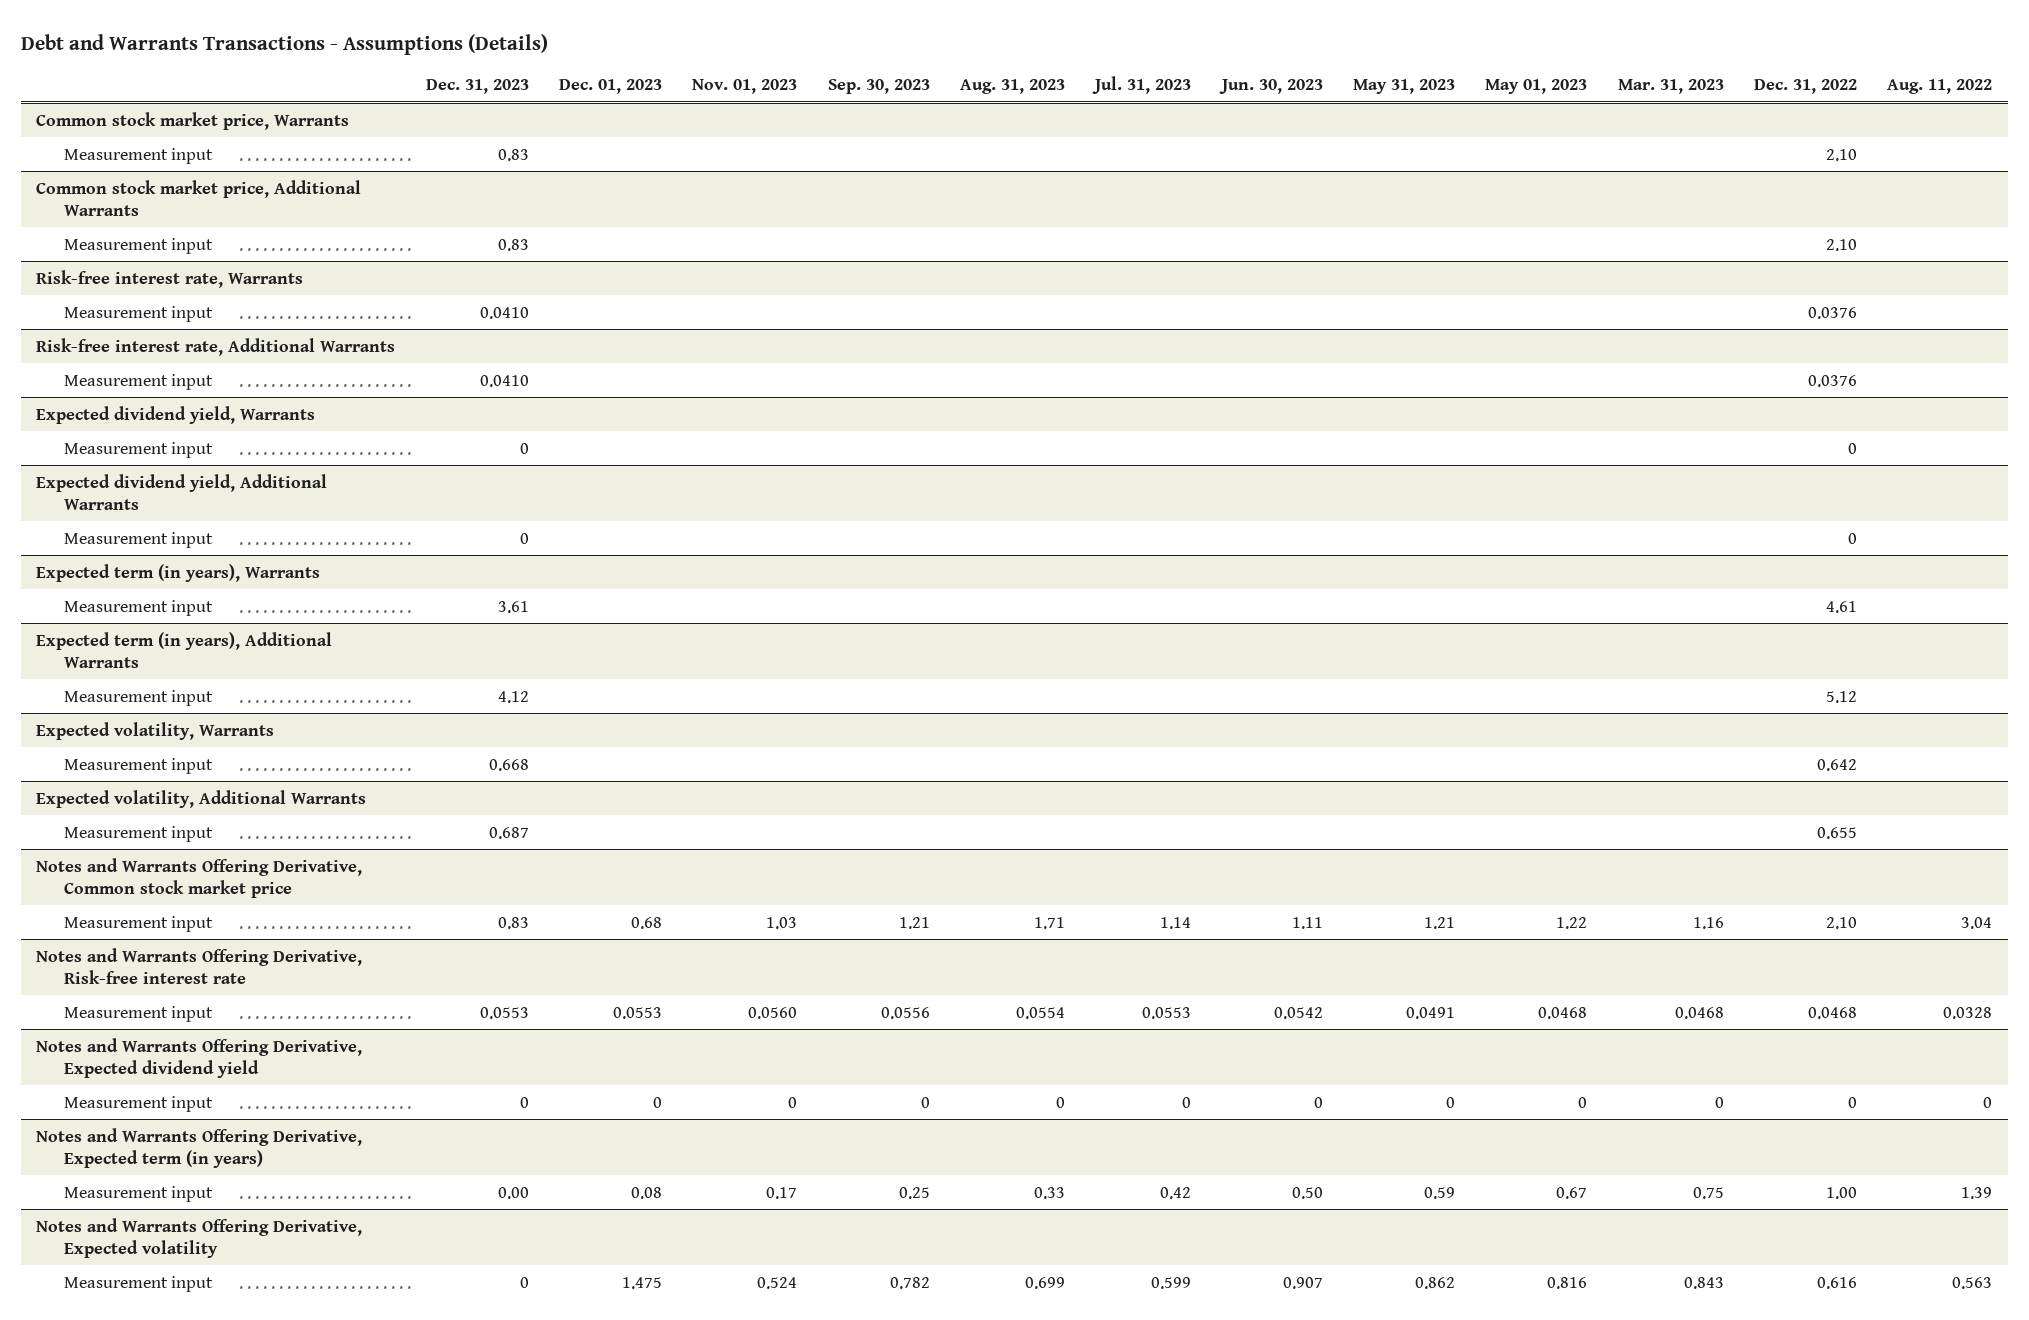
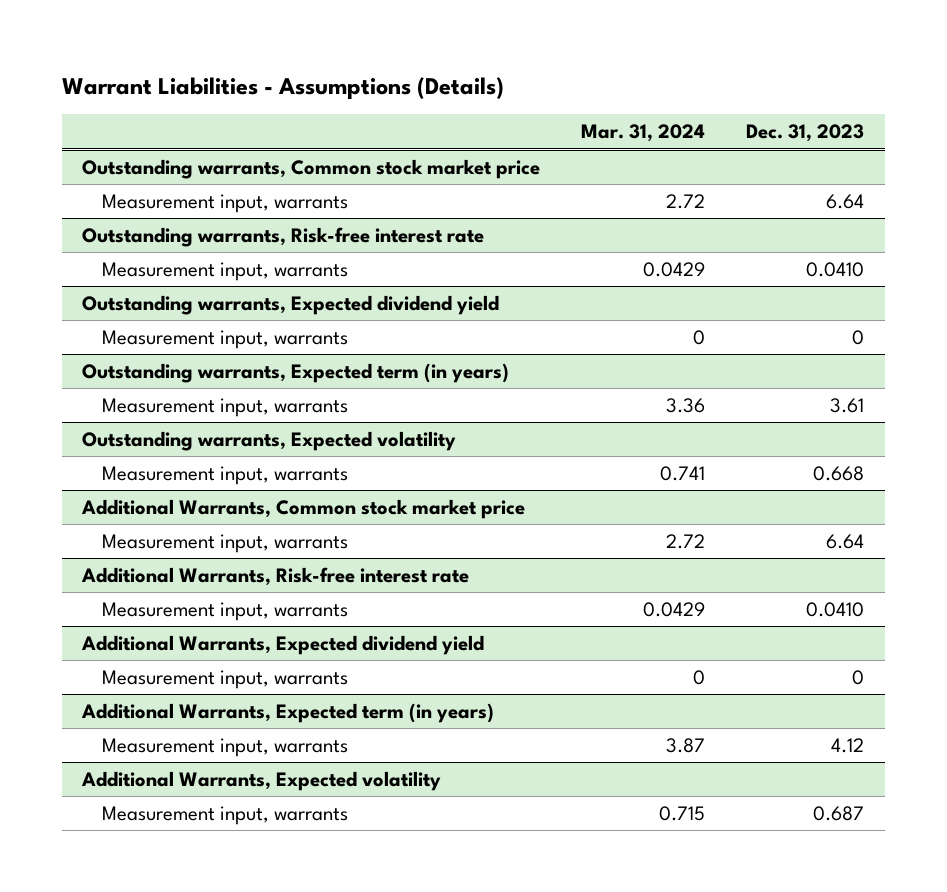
- Debt and Warrants Transactions - Assumptions (Details)
+ Warrant Liabilities - Assumptions (Details)
- | Dec. 31, 2023 | Dec. 01, 2023 | Nov. 01, 2023 | Sep. 30, 2023 | Aug. 31, 2023 | Jul. 31, 2023 | Jun. 30, 2023 | May 31, 2023 | May 01, 2023 | Mar. 31, 2023 | Dec. 31, 2022 | Aug. 11, 2022
+ | Mar. 31, 2024 | Dec. 31, 2023
- Common stock market price, Warrants
- Measurement input | 0.83 | | | | | | | | | | 2.10 |
- Common stock market price, Additional Warrants
- Measurement input | 0.83 | | | | | | | | | | 2.10 |
- Risk-free interest rate, Warrants
- Measurement input | 0.0410 | | | | | | | | | | 0.0376 |
- Risk-free interest rate, Additional Warrants
- Measurement input | 0.0410 | | | | | | | | | | 0.0376 |
- Expected dividend yield, Warrants
- Measurement input | 0 | | | | | | | | | | 0 |
- Expected dividend yield, Additional Warrants
- Measurement input | 0 | | | | | | | | | | 0 |
- Expected term (in years), Warrants
- Measurement input | 3.61 | | | | | | | | | | 4.61 |
- Expected term (in years), Additional Warrants
- Measurement input | 4.12 | | | | | | | | | | 5.12 |
- Expected volatility, Warrants
- Measurement input | 0.668 | | | | | | | | | | 0.642 |
- Expected volatility, Additional Warrants
- Measurement input | 0.687 | | | | | | | | | | 0.655 |
- Notes and Warrants Offering Derivative, Common stock market price
- Measurement input | 0.83 | 0.68 | 1.03 | 1.21 | 1.71 | 1.14 | 1.11 | 1.21 | 1.22 | 1.16 | 2.10 | 3.04
- Notes and Warrants Offering Derivative, Risk-free interest rate
- Measurement input | 0.0553 | 0.0553 | 0.0560 | 0.0556 | 0.0554 | 0.0553 | 0.0542 | 0.0491 | 0.0468 | 0.0468 | 0.0468 | 0.0328
- Notes and Warrants Offering Derivative, Expected dividend yield
- Measurement input | 0 | 0 | 0 | 0 | 0 | 0 | 0 | 0 | 0 | 0 | 0 | 0
- Notes and Warrants Offering Derivative, Expected term (in years)
- Measurement input | 0.00 | 0.08 | 0.17 | 0.25 | 0.33 | 0.42 | 0.50 | 0.59 | 0.67 | 0.75 | 1.00 | 1.39
- Notes and Warrants Offering Derivative, Expected volatility
- Measurement input | 0 | 1.475 | 0.524 | 0.782 | 0.699 | 0.599 | 0.907 | 0.862 | 0.816 | 0.843 | 0.616 | 0.563
+ Outstanding warrants, Common stock market price
+ Measurement input, warrants | 2.72 | 6.64
+ Outstanding warrants, Risk-free interest rate
+ Measurement input, warrants | 0.0429 | 0.0410
+ Outstanding warrants, Expected dividend yield
+ Measurement input, warrants | 0 | 0
+ Outstanding warrants, Expected term (in years)
+ Measurement input, warrants | 3.36 | 3.61
+ Outstanding warrants, Expected volatility
+ Measurement input, warrants | 0.741 | 0.668
+ Additional Warrants, Common stock market price
+ Measurement input, warrants | 2.72 | 6.64
+ Additional Warrants, Risk-free interest rate
+ Measurement input, warrants | 0.0429 | 0.0410
+ Additional Warrants, Expected dividend yield
+ Measurement input, warrants | 0 | 0
+ Additional Warrants, Expected term (in years)
+ Measurement input, warrants | 3.87 | 4.12
+ Additional Warrants, Expected volatility
+ Measurement input, warrants | 0.715 | 0.687

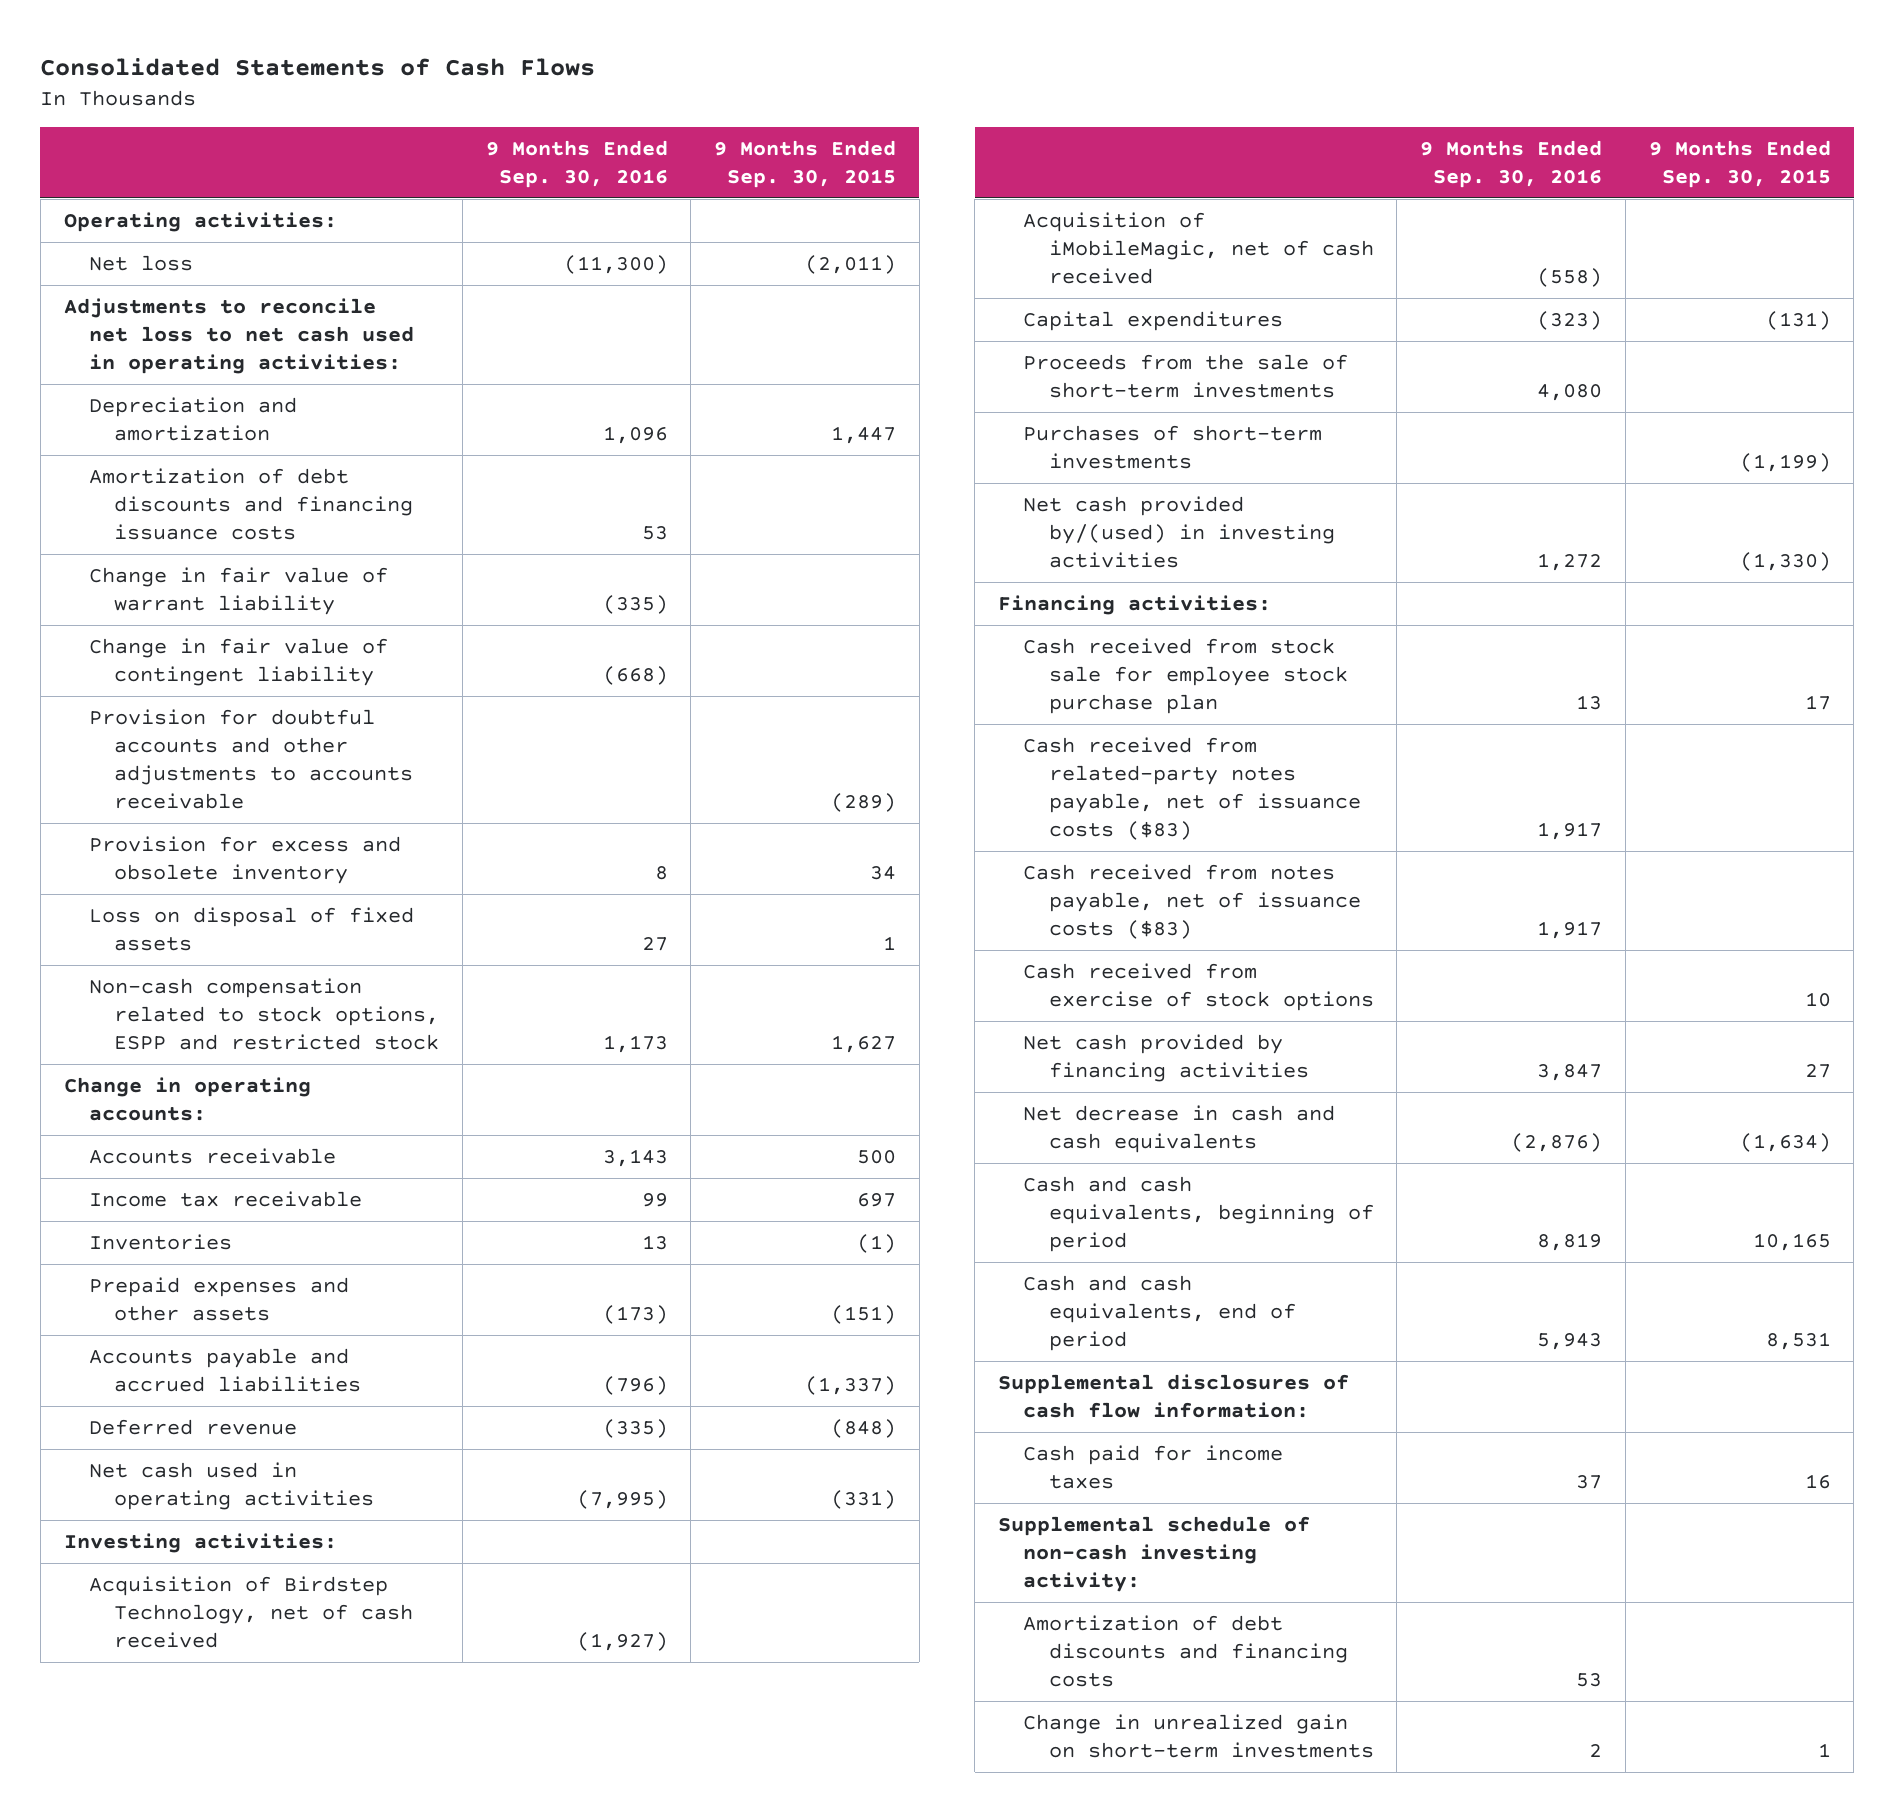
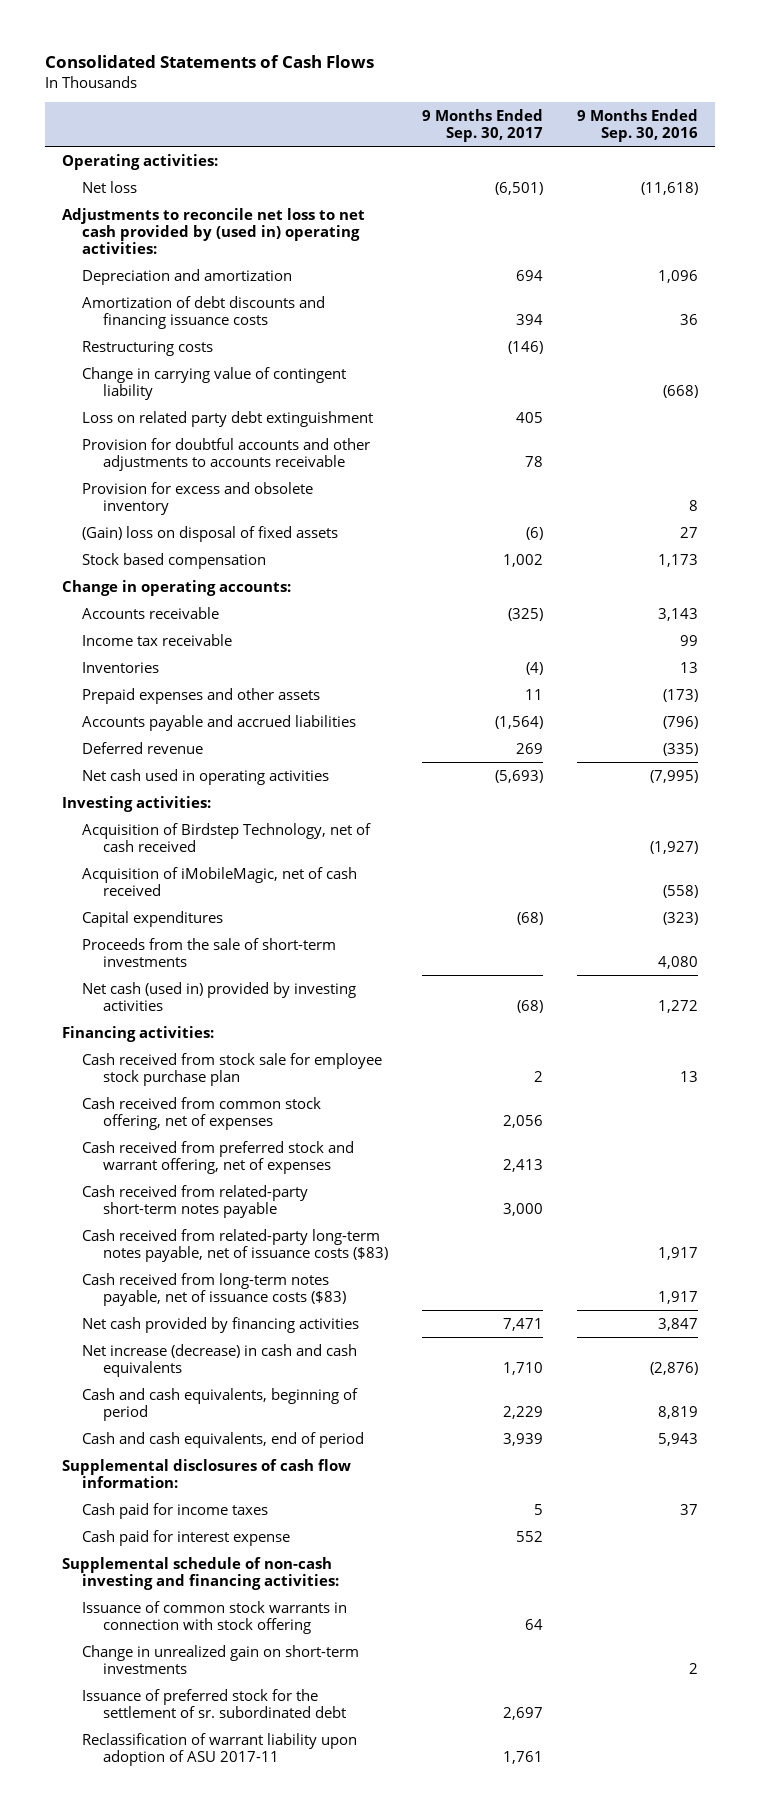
- | 9 Months Ended Sep. 30, 2016 | 9 Months Ended Sep. 30, 2015
+ | 9 Months Ended Sep. 30, 2017 | 9 Months Ended Sep. 30, 2016
- Net loss | (11,300) | (2,011)
- Adjustments to reconcile net loss to net cash used in operating activities:
+ Net loss | (6,501) | (11,618)
+ Adjustments to reconcile net loss to net cash provided by (used in) operating activities:
- Amortization of debt discounts and financing issuance costs | 53 |
- Change in fair value of warrant liability | (335) |
- Change in fair value of contingent liability | (668) |
+ Amortization of debt discounts and financing issuance costs | 394 | 36
+ Restructuring costs | (146) |
+ Change in carrying value of contingent liability | | (668)
+ Loss on related party debt extinguishment | 405 |
- Loss on disposal of fixed assets | 27 | 1
- Non-cash compensation related to stock options, ESPP and restricted stock | 1,173 | 1,627
+ (Gain) loss on disposal of fixed assets | (6) | 27
+ Stock based compensation | 1,002 | 1,173
- Purchases of short-term investments | | (1,199)
- Net cash provided by/(used) in investing activities | 1,272 | (1,330)
+ Net cash (used in) provided by investing activities | (68) | 1,272
- Cash received from related-party notes payable, net of issuance costs ($83) | 1,917 |
- Cash received from notes payable, net of issuance costs ($83) | 1,917 |
- Cash received from exercise of stock options | | 10
+ Cash received from common stock offering, net of expenses | 2,056 |
+ Cash received from preferred stock and warrant offering, net of expenses | 2,413 |
+ Cash received from related-party short-term notes payable | 3,000 |
+ Cash received from related-party long-term notes payable, net of issuance costs ($83) | | 1,917
+ Cash received from long-term notes payable, net of issuance costs ($83) | | 1,917
- Net decrease in cash and cash equivalents | (2,876) | (1,634)
+ Net increase (decrease) in cash and cash equivalents | 1,710 | (2,876)
- Supplemental schedule of non-cash investing activity:
- Amortization of debt discounts and financing costs | 53 |
+ Cash paid for interest expense | 552 |
+ Supplemental schedule of non-cash investing and financing activities:
+ Issuance of common stock warrants in connection with stock offering | 64 |
+ Issuance of preferred stock for the settlement of sr. subordinated debt | 2,697 |
+ Reclassification of warrant liability upon adoption of ASU 2017-11 | 1,761 |

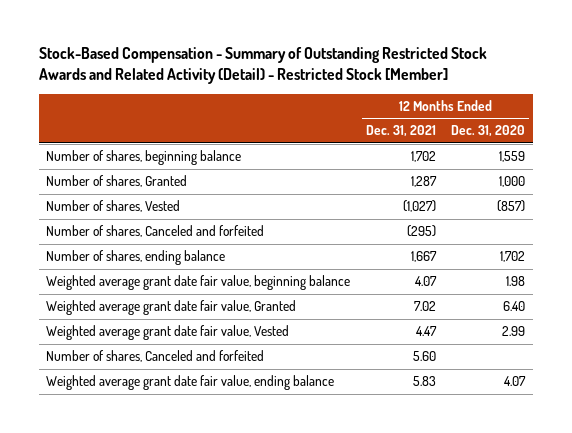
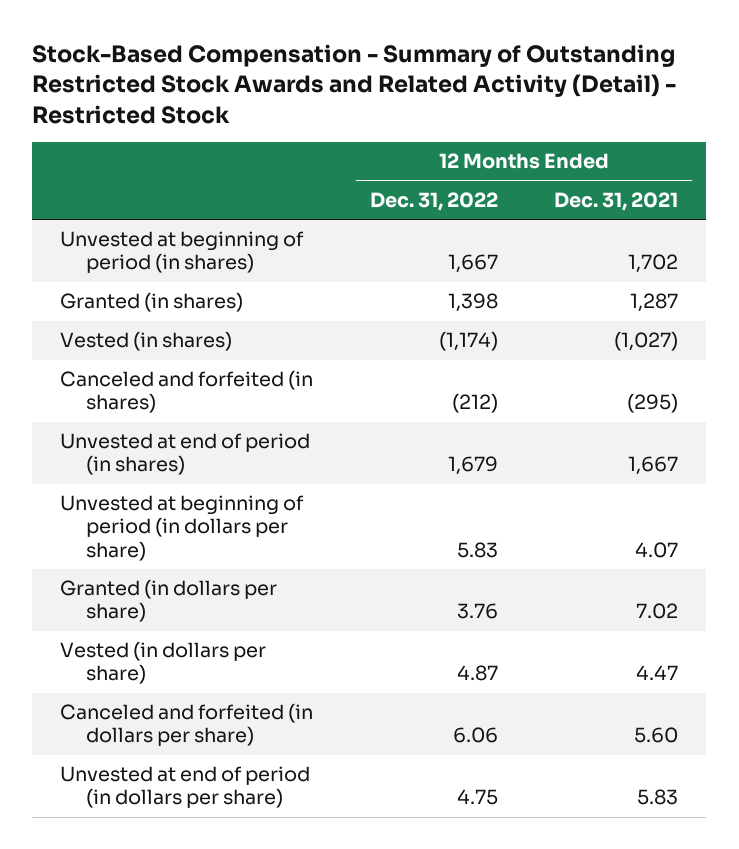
- Stock-Based Compensation - Summary of Outstanding Restricted Stock Awards and Related Activity (Detail) - Restricted Stock [Member]
+ Stock-Based Compensation - Summary of Outstanding Restricted Stock Awards and Related Activity (Detail) - Restricted Stock
- | 12 Months Ended Dec. 31, 2021 | 12 Months Ended Dec. 31, 2020
+ | 12 Months Ended Dec. 31, 2022 | 12 Months Ended Dec. 31, 2021
- Number of shares, beginning balance | 1,702 | 1,559
- Number of shares, Granted | 1,287 | 1,000
- Number of shares, Vested | (1,027) | (857)
- Number of shares, Canceled and forfeited | (295) |
- Number of shares, ending balance | 1,667 | 1,702
- Weighted average grant date fair value, beginning balance | 4.07 | 1.98
- Weighted average grant date fair value, Granted | 7.02 | 6.40
- Weighted average grant date fair value, Vested | 4.47 | 2.99
- Number of shares, Canceled and forfeited | 5.60 |
- Weighted average grant date fair value, ending balance | 5.83 | 4.07
+ Unvested at beginning of period (in shares) | 1,667 | 1,702
+ Granted (in shares) | 1,398 | 1,287
+ Vested (in shares) | (1,174) | (1,027)
+ Canceled and forfeited (in shares) | (212) | (295)
+ Unvested at end of period (in shares) | 1,679 | 1,667
+ Unvested at beginning of period (in dollars per share) | 5.83 | 4.07
+ Granted (in dollars per share) | 3.76 | 7.02
+ Vested (in dollars per share) | 4.87 | 4.47
+ Canceled and forfeited (in dollars per share) | 6.06 | 5.60
+ Unvested at end of period (in dollars per share) | 4.75 | 5.83

